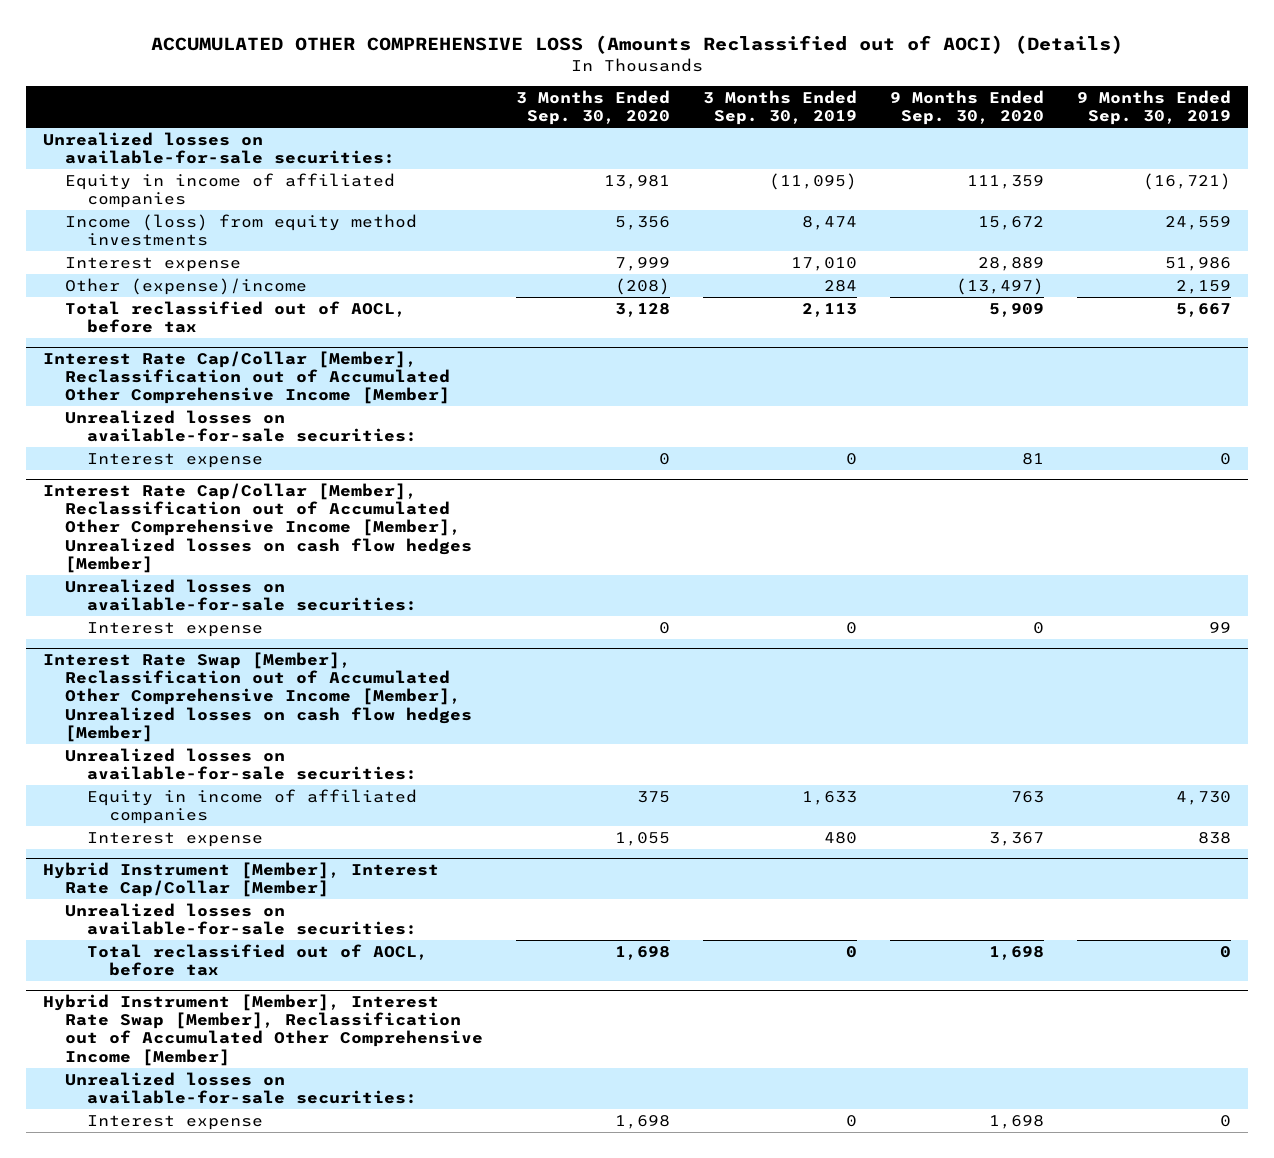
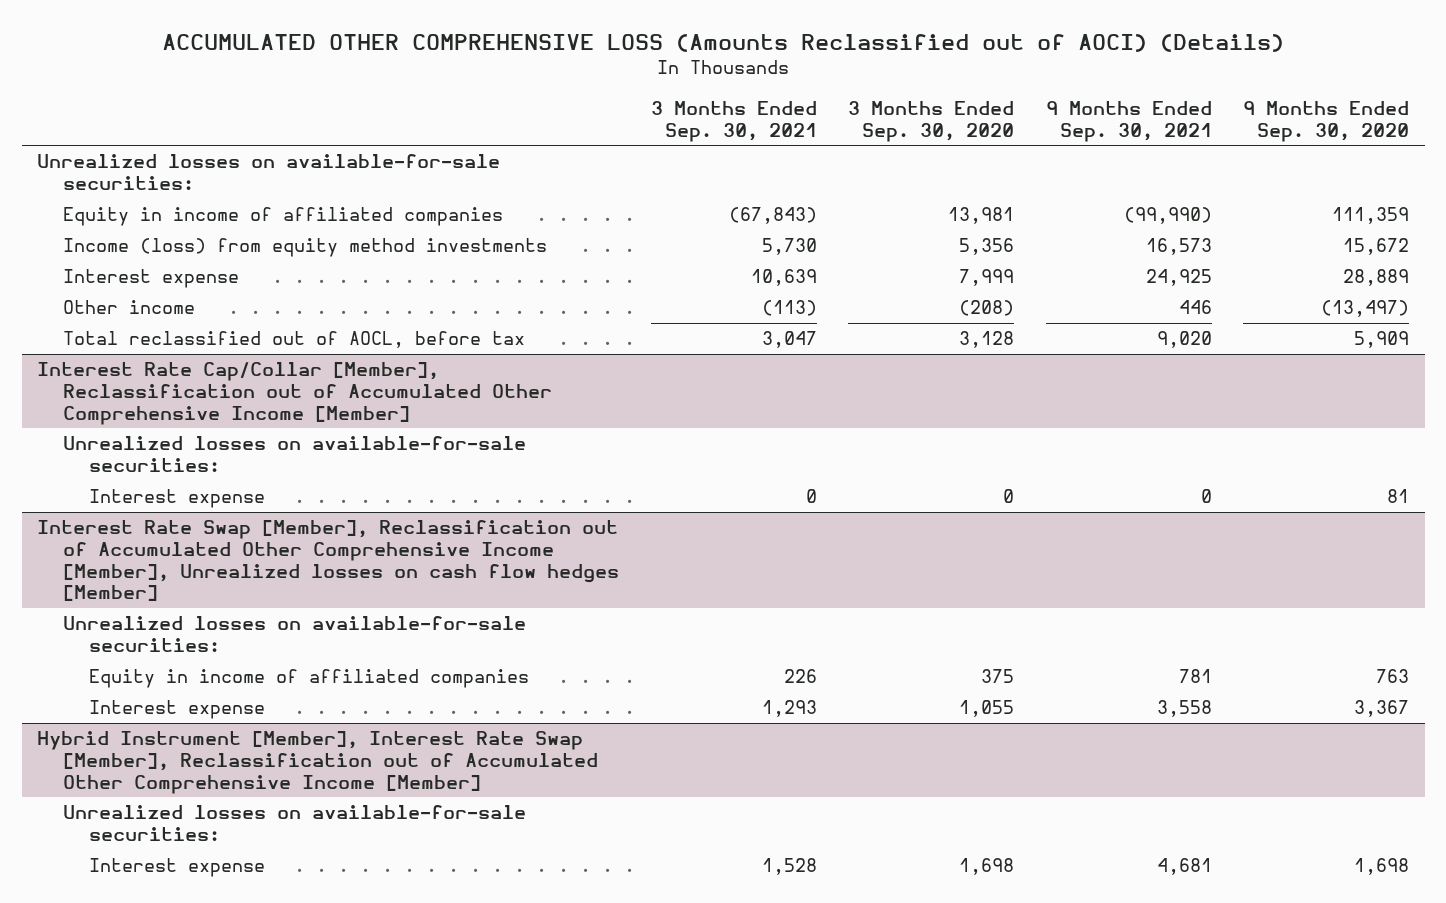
- | 3 Months Ended Sep. 30, 2020 | 3 Months Ended Sep. 30, 2019 | 9 Months Ended Sep. 30, 2020 | 9 Months Ended Sep. 30, 2019
+ | 3 Months Ended Sep. 30, 2021 | 3 Months Ended Sep. 30, 2020 | 9 Months Ended Sep. 30, 2021 | 9 Months Ended Sep. 30, 2020
- Other (expense)/income | (208) | 284 | (13,497) | 2,159
+ Other income | (113) | (208) | 446 | (13,497)
- Interest Rate Cap/Collar [Member], Reclassification out of Accumulated Other Comprehensive Income [Member], Unrealized losses on cash flow hedges [Member]
- Unrealized losses on available-for-sale securities:
- Interest expense | 0 | 0 | 0 | 99
- Hybrid Instrument [Member], Interest Rate Cap/Collar [Member]
- Unrealized losses on available-for-sale securities:
- Total reclassified out of AOCL, before tax | 1,698 | 0 | 1,698 | 0

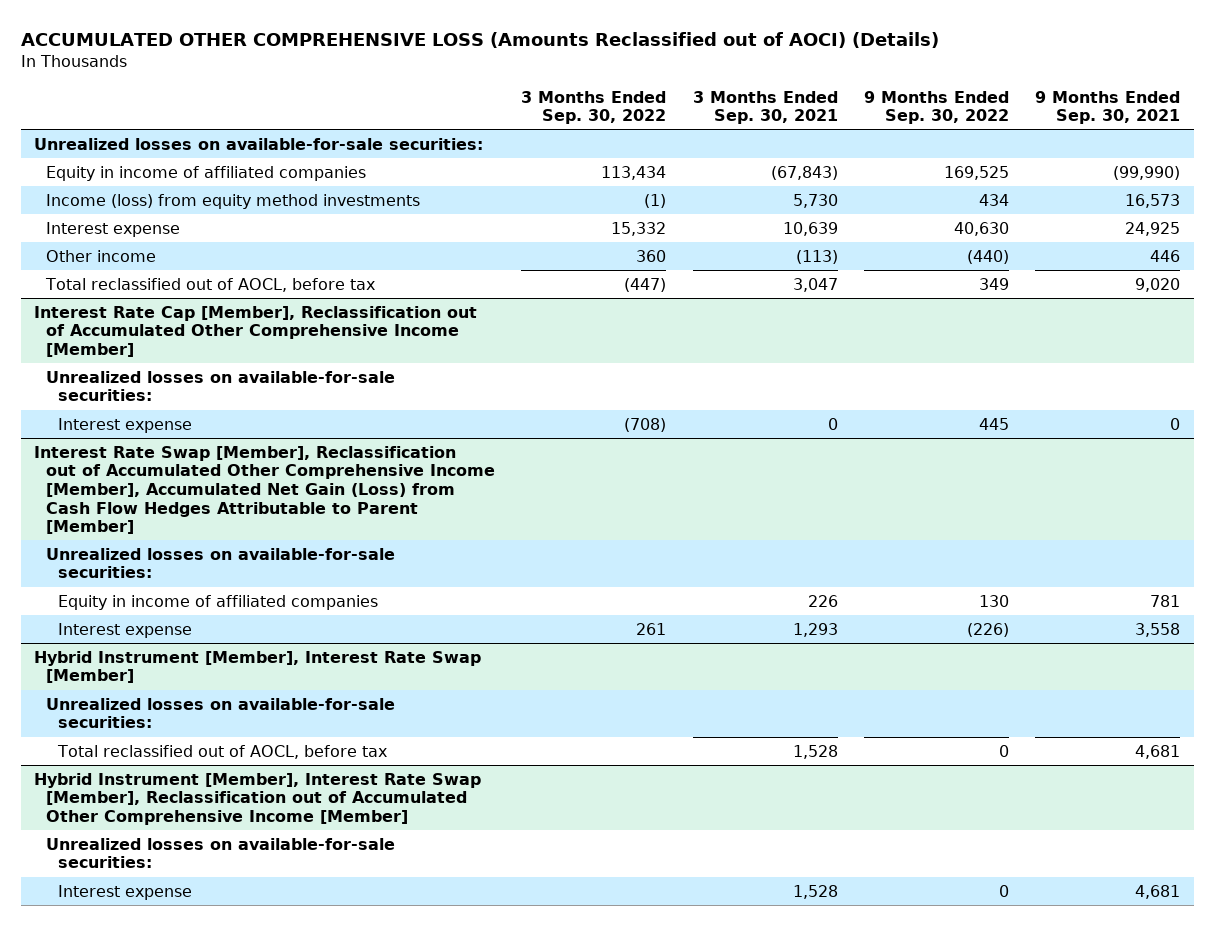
- | 3 Months Ended Sep. 30, 2021 | 3 Months Ended Sep. 30, 2020 | 9 Months Ended Sep. 30, 2021 | 9 Months Ended Sep. 30, 2020
+ | 3 Months Ended Sep. 30, 2022 | 3 Months Ended Sep. 30, 2021 | 9 Months Ended Sep. 30, 2022 | 9 Months Ended Sep. 30, 2021
- Interest Rate Cap/Collar [Member], Reclassification out of Accumulated Other Comprehensive Income [Member]
+ Interest Rate Cap [Member], Reclassification out of Accumulated Other Comprehensive Income [Member]
- Interest Rate Swap [Member], Reclassification out of Accumulated Other Comprehensive Income [Member], Unrealized losses on cash flow hedges [Member]
+ Interest Rate Swap [Member], Reclassification out of Accumulated Other Comprehensive Income [Member], Accumulated Net Gain (Loss) from Cash Flow Hedges Attributable to Parent [Member]
+ Hybrid Instrument [Member], Interest Rate Swap [Member]
+ Unrealized losses on available-for-sale securities:
+ Total reclassified out of AOCL, before tax | | 1,528 | 0 | 4,681

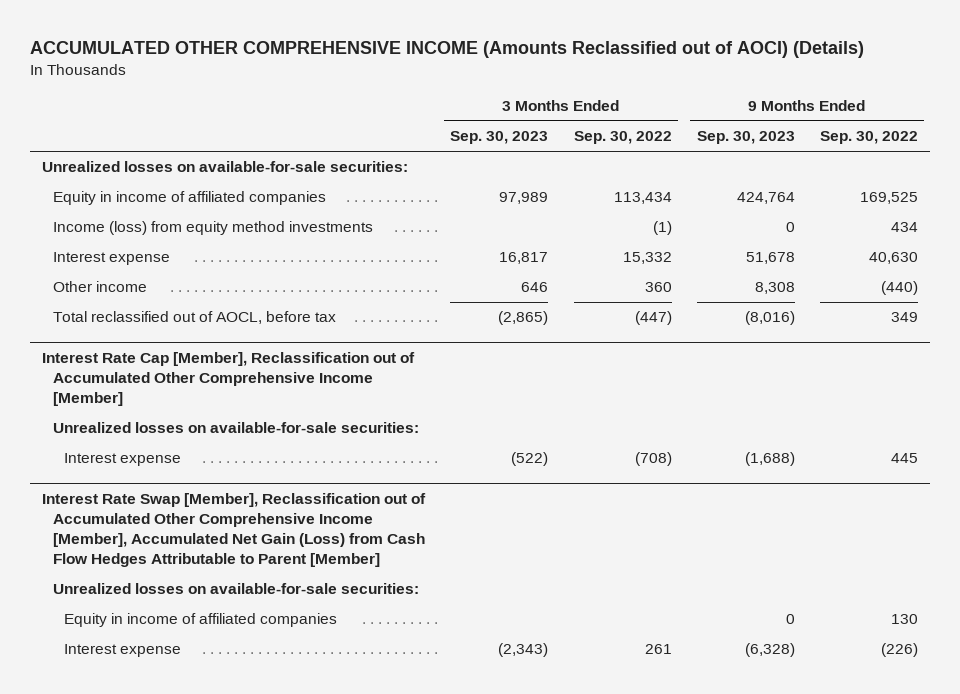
- ACCUMULATED OTHER COMPREHENSIVE LOSS (Amounts Reclassified out of AOCI) (Details)
+ ACCUMULATED OTHER COMPREHENSIVE INCOME (Amounts Reclassified out of AOCI) (Details)
- | 3 Months Ended Sep. 30, 2022 | 3 Months Ended Sep. 30, 2021 | 9 Months Ended Sep. 30, 2022 | 9 Months Ended Sep. 30, 2021
+ | 3 Months Ended Sep. 30, 2023 | 3 Months Ended Sep. 30, 2022 | 9 Months Ended Sep. 30, 2023 | 9 Months Ended Sep. 30, 2022
- Hybrid Instrument [Member], Interest Rate Swap [Member]
- Unrealized losses on available-for-sale securities:
- Total reclassified out of AOCL, before tax | | 1,528 | 0 | 4,681
- Hybrid Instrument [Member], Interest Rate Swap [Member], Reclassification out of Accumulated Other Comprehensive Income [Member]
- Unrealized losses on available-for-sale securities:
- Interest expense | | 1,528 | 0 | 4,681

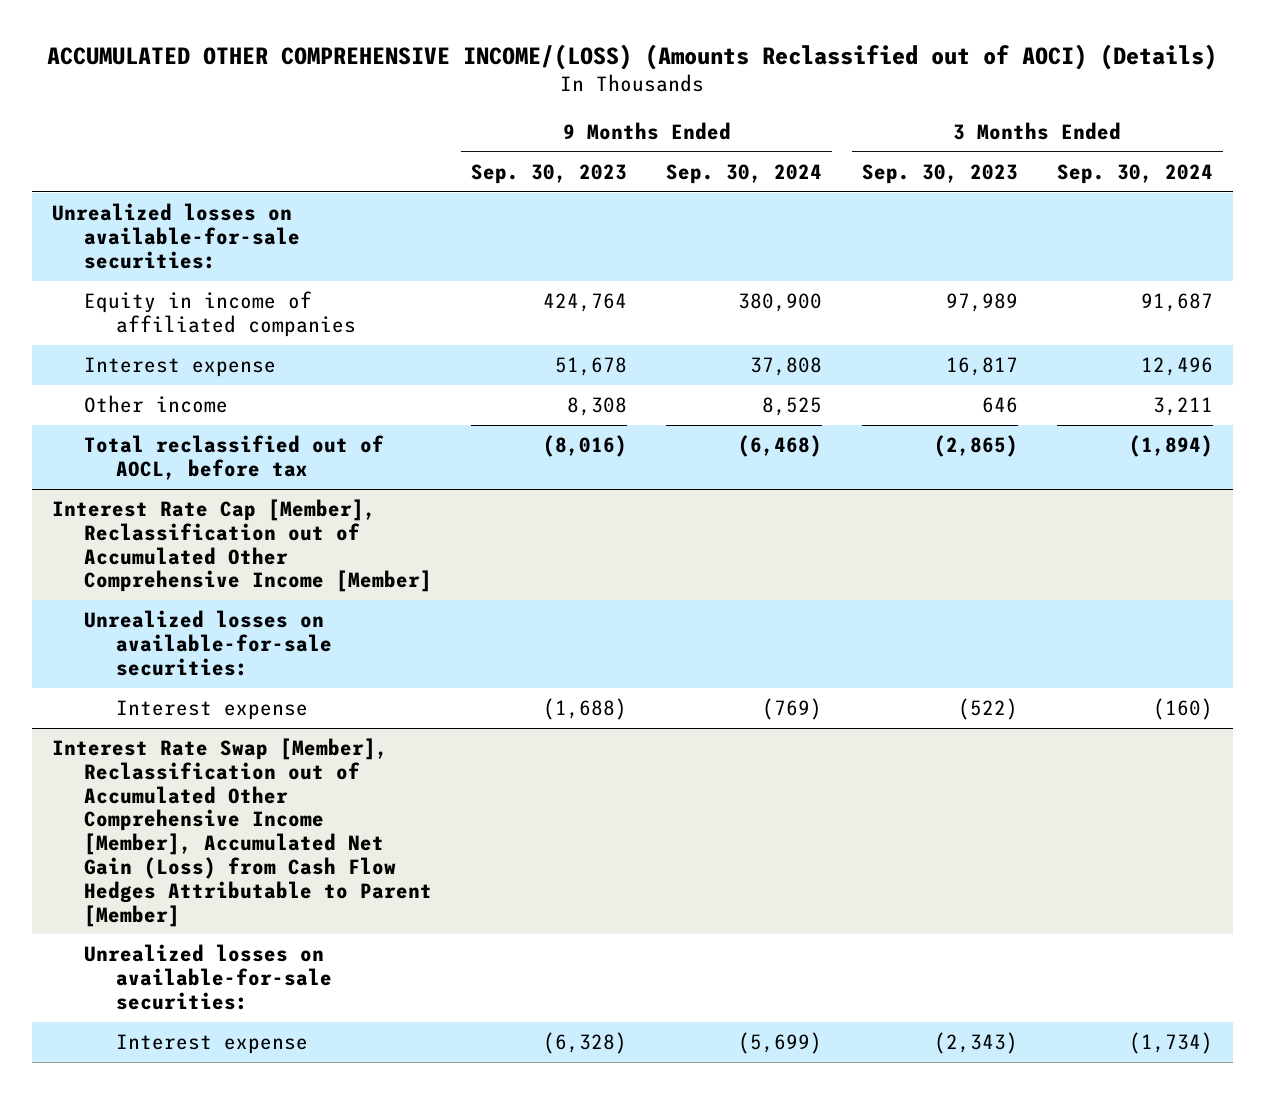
- ACCUMULATED OTHER COMPREHENSIVE INCOME (Amounts Reclassified out of AOCI) (Details)
+ ACCUMULATED OTHER COMPREHENSIVE INCOME/(LOSS) (Amounts Reclassified out of AOCI) (Details)
- | 3 Months Ended Sep. 30, 2023 | 3 Months Ended Sep. 30, 2022 | 9 Months Ended Sep. 30, 2023 | 9 Months Ended Sep. 30, 2022
+ | 9 Months Ended Sep. 30, 2023 | 9 Months Ended Sep. 30, 2024 | 3 Months Ended Sep. 30, 2023 | 3 Months Ended Sep. 30, 2024
- Income (loss) from equity method investments | | (1) | 0 | 434
@ Interest Rate Swap [Member], Reclassification out of Accumulated Other Comprehensive Income [Member], Accumulated Net Gain (Loss) from Cash Flow Hedges Attributable to Parent [Member]
- Equity in income of affiliated companies | | | 0 | 130

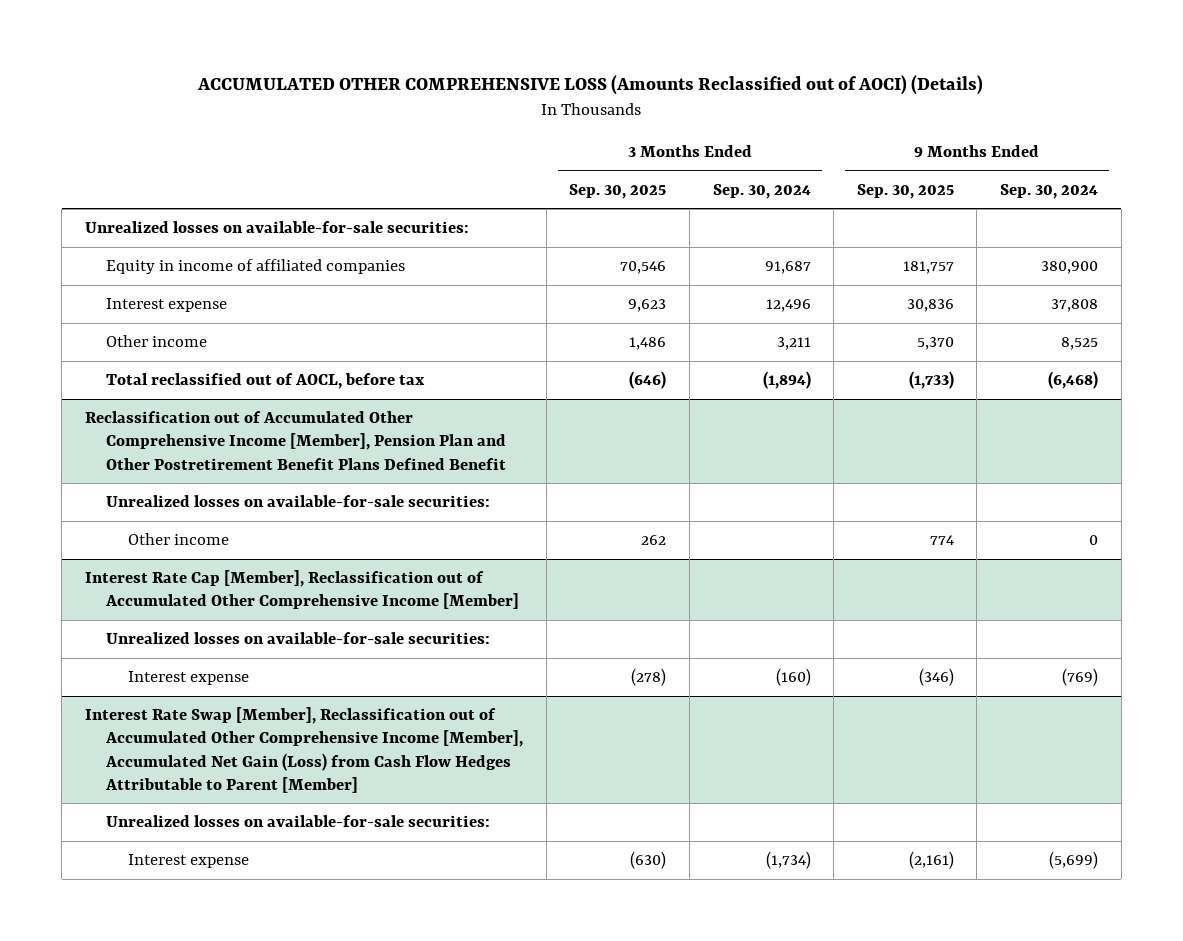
- ACCUMULATED OTHER COMPREHENSIVE INCOME/(LOSS) (Amounts Reclassified out of AOCI) (Details)
+ ACCUMULATED OTHER COMPREHENSIVE LOSS (Amounts Reclassified out of AOCI) (Details)
- | 9 Months Ended Sep. 30, 2023 | 9 Months Ended Sep. 30, 2024 | 3 Months Ended Sep. 30, 2023 | 3 Months Ended Sep. 30, 2024
+ | 3 Months Ended Sep. 30, 2025 | 3 Months Ended Sep. 30, 2024 | 9 Months Ended Sep. 30, 2025 | 9 Months Ended Sep. 30, 2024
+ Reclassification out of Accumulated Other Comprehensive Income [Member], Pension Plan and Other Postretirement Benefit Plans Defined Benefit
+ Unrealized losses on available-for-sale securities:
+ Other income | 262 | | 774 | 0

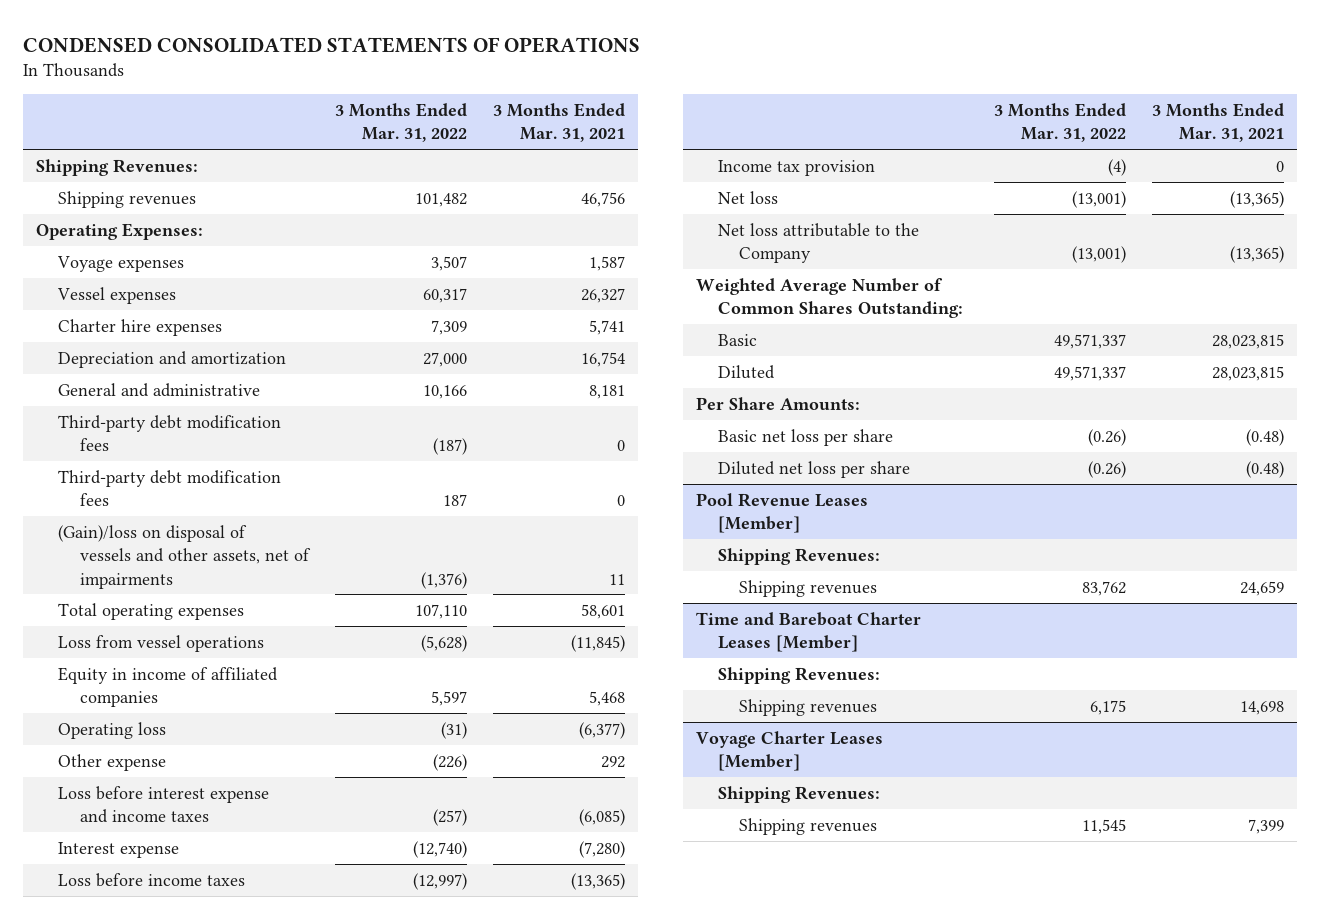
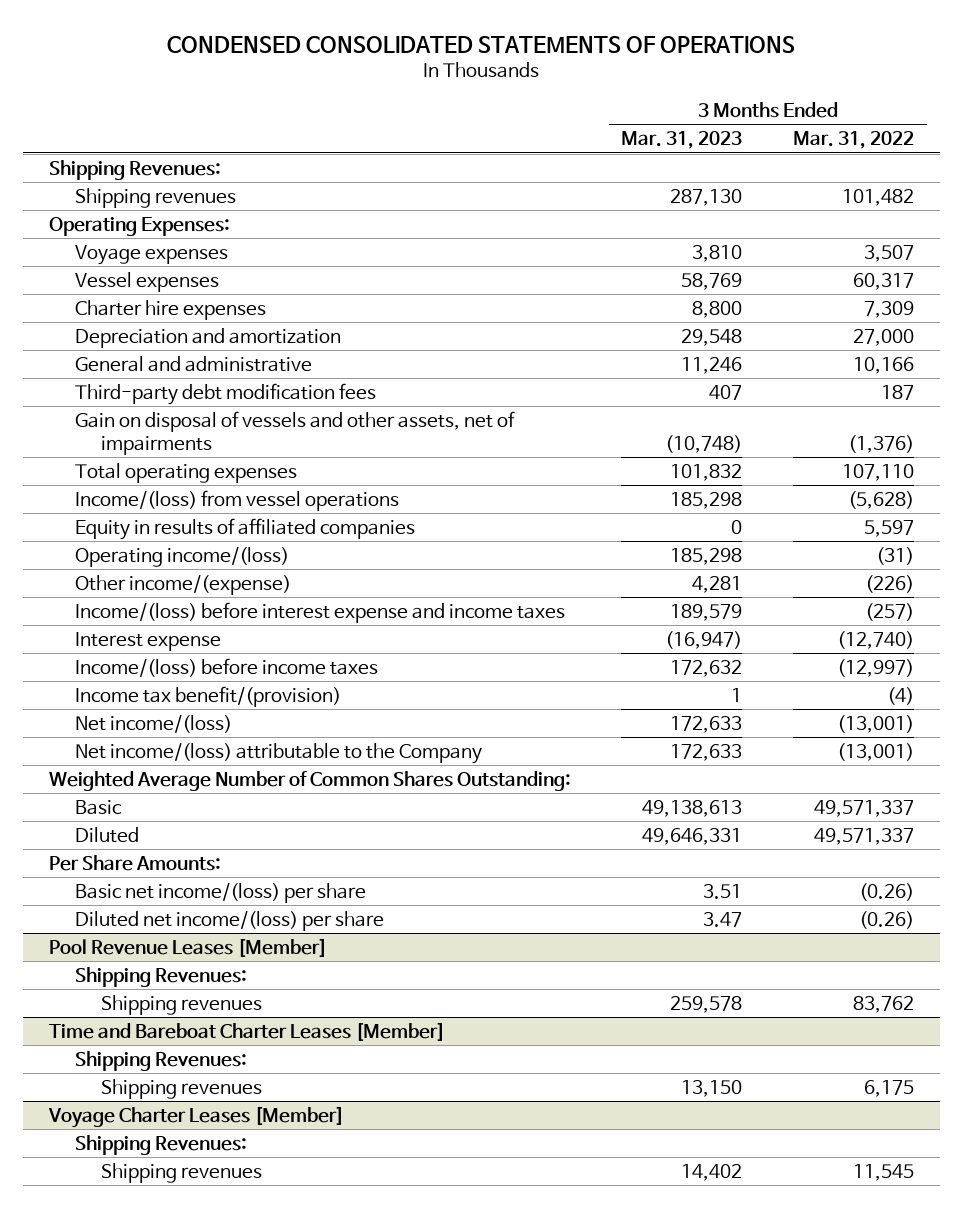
- | 3 Months Ended Mar. 31, 2022 | 3 Months Ended Mar. 31, 2021
+ | 3 Months Ended Mar. 31, 2023 | 3 Months Ended Mar. 31, 2022
- Third-party debt modification fees | (187) | 0
- (Gain)/loss on disposal of vessels and other assets, net of impairments | (1,376) | 11
+ Gain on disposal of vessels and other assets, net of impairments | (10,748) | (1,376)
- Loss from vessel operations | (5,628) | (11,845)
- Equity in income of affiliated companies | 5,597 | 5,468
- Operating loss | (31) | (6,377)
- Other expense | (226) | 292
- Loss before interest expense and income taxes | (257) | (6,085)
+ Income/(loss) from vessel operations | 185,298 | (5,628)
+ Equity in results of affiliated companies | 0 | 5,597
+ Operating income/(loss) | 185,298 | (31)
+ Other income/(expense) | 4,281 | (226)
+ Income/(loss) before interest expense and income taxes | 189,579 | (257)
- Loss before income taxes | (12,997) | (13,365)
- Income tax provision | (4) | 0
- Net loss | (13,001) | (13,365)
- Net loss attributable to the Company | (13,001) | (13,365)
+ Income/(loss) before income taxes | 172,632 | (12,997)
+ Income tax benefit/(provision) | 1 | (4)
+ Net income/(loss) | 172,633 | (13,001)
+ Net income/(loss) attributable to the Company | 172,633 | (13,001)
- Basic net loss per share | (0.26) | (0.48)
- Diluted net loss per share | (0.26) | (0.48)
+ Basic net income/(loss) per share | 3.51 | (0.26)
+ Diluted net income/(loss) per share | 3.47 | (0.26)

